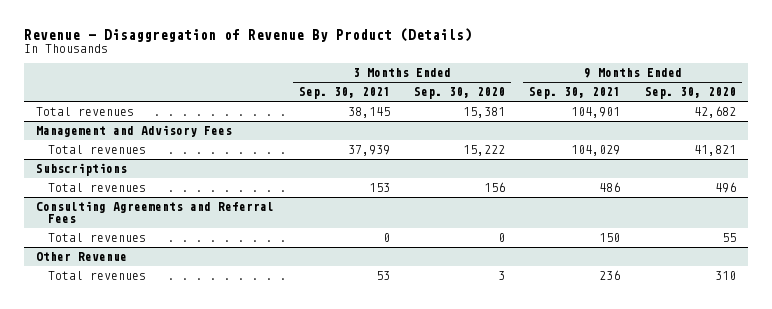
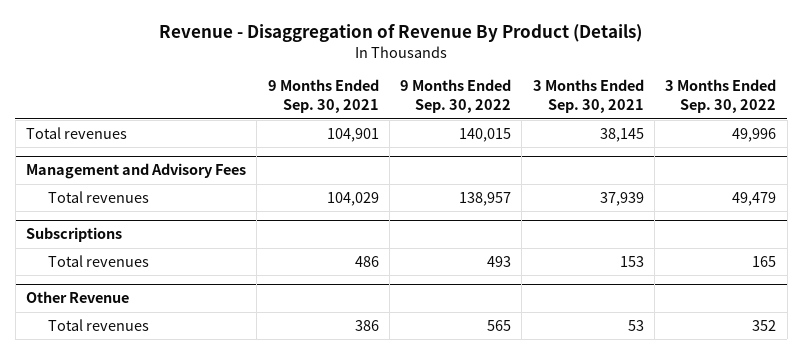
- | 3 Months Ended Sep. 30, 2021 | 3 Months Ended Sep. 30, 2020 | 9 Months Ended Sep. 30, 2021 | 9 Months Ended Sep. 30, 2020
+ | 9 Months Ended Sep. 30, 2021 | 9 Months Ended Sep. 30, 2022 | 3 Months Ended Sep. 30, 2021 | 3 Months Ended Sep. 30, 2022
- Consulting Agreements and Referral Fees
- Total revenues | 0 | 0 | 150 | 55
@ Other Revenue
- Total revenues | 53 | 3 | 236 | 310
+ Total revenues | 386 | 565 | 53 | 352

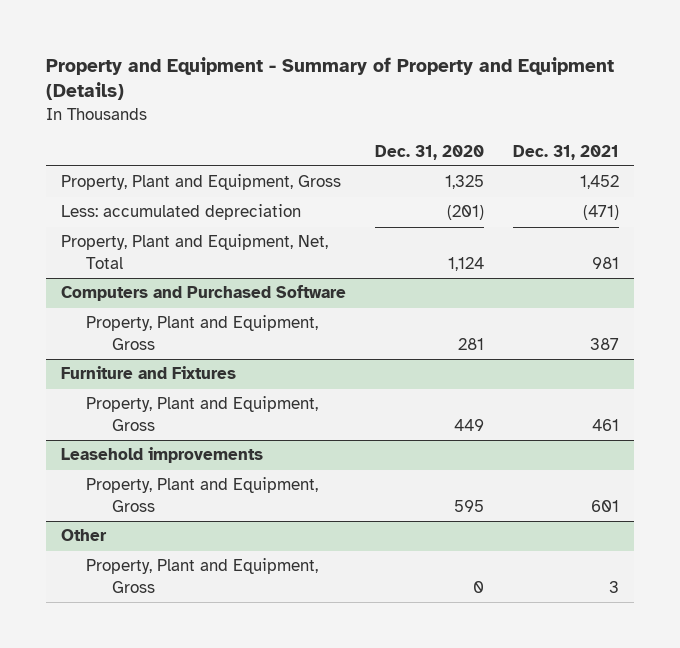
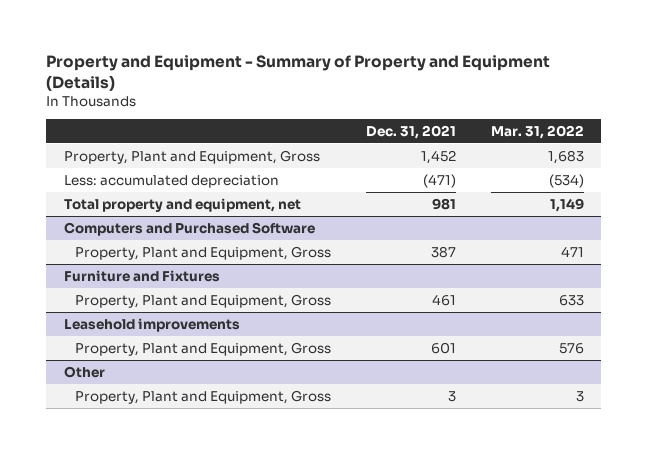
- | Dec. 31, 2020 | Dec. 31, 2021
+ | Dec. 31, 2021 | Mar. 31, 2022
- Property, Plant and Equipment, Net, Total | 1,124 | 981
+ Total property and equipment, net | 981 | 1,149

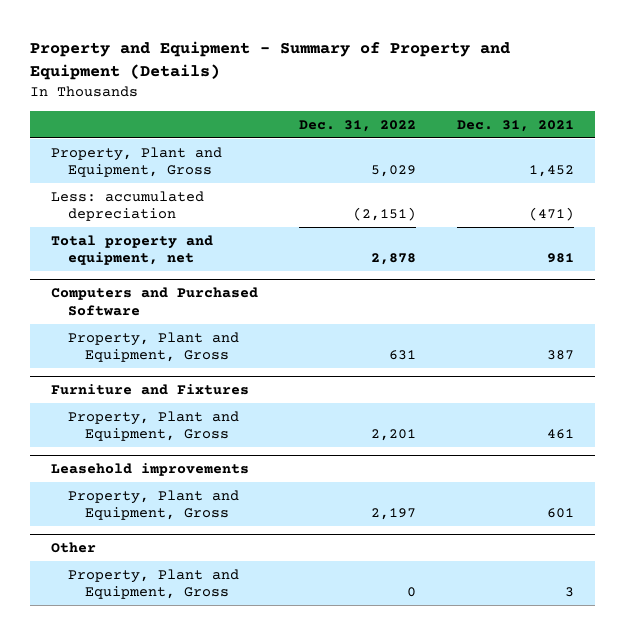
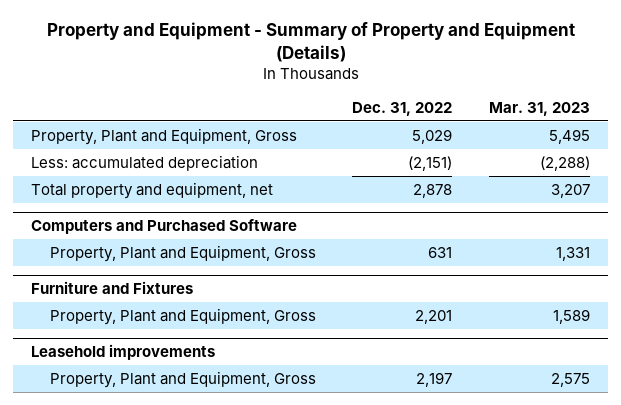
- | Dec. 31, 2022 | Dec. 31, 2021
+ | Dec. 31, 2022 | Mar. 31, 2023
- Other
- Property, Plant and Equipment, Gross | 0 | 3

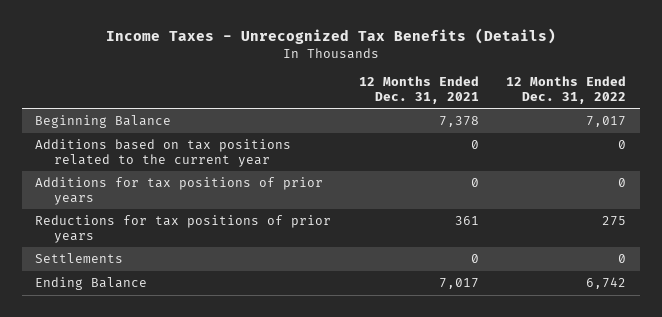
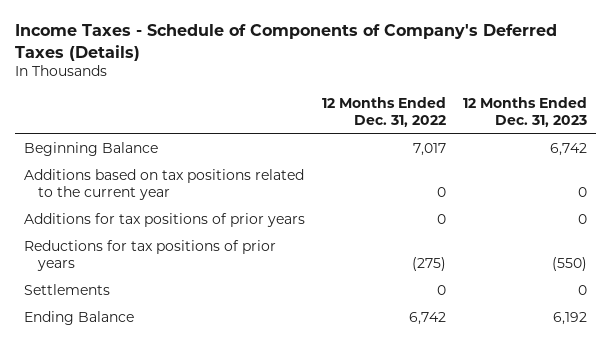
- Income Taxes - Unrecognized Tax Benefits (Details)
+ Income Taxes - Schedule of Components of Company's Deferred Taxes (Details)
- | 12 Months Ended Dec. 31, 2021 | 12 Months Ended Dec. 31, 2022
+ | 12 Months Ended Dec. 31, 2022 | 12 Months Ended Dec. 31, 2023
- Reductions for tax positions of prior years | 361 | 275
+ Reductions for tax positions of prior years | (275) | (550)

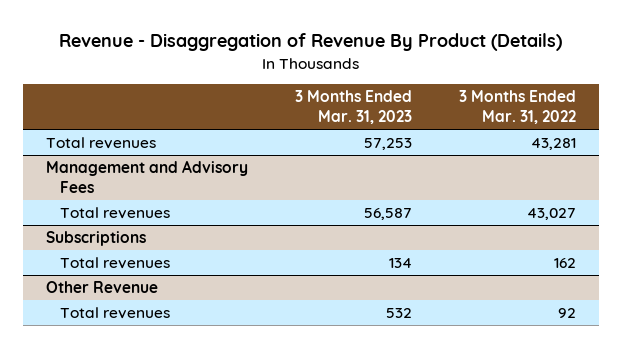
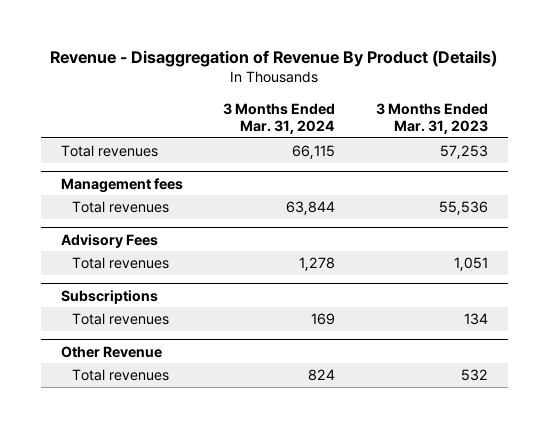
- | 3 Months Ended Mar. 31, 2023 | 3 Months Ended Mar. 31, 2022
+ | 3 Months Ended Mar. 31, 2024 | 3 Months Ended Mar. 31, 2023
- Management and Advisory Fees
- Total revenues | 56,587 | 43,027
+ Management fees
+ Total revenues | 63,844 | 55,536
+ Advisory Fees
+ Total revenues | 1,278 | 1,051

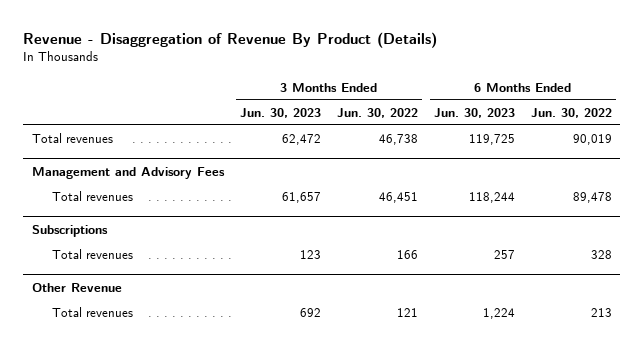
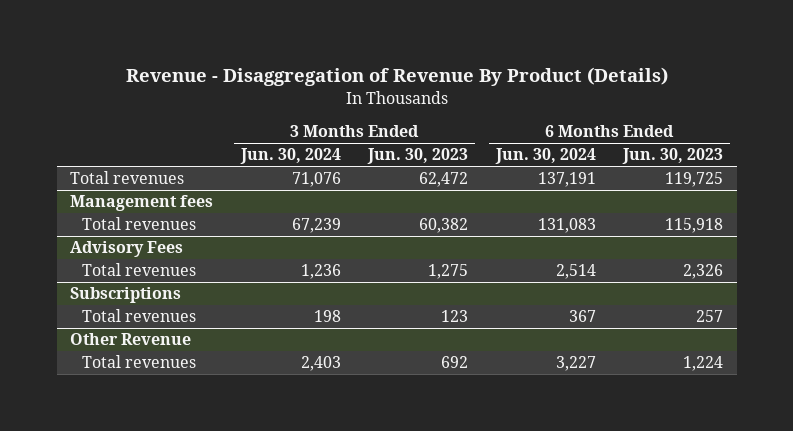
- | 3 Months Ended Jun. 30, 2023 | 3 Months Ended Jun. 30, 2022 | 6 Months Ended Jun. 30, 2023 | 6 Months Ended Jun. 30, 2022
+ | 3 Months Ended Jun. 30, 2024 | 3 Months Ended Jun. 30, 2023 | 6 Months Ended Jun. 30, 2024 | 6 Months Ended Jun. 30, 2023
- Management and Advisory Fees
- Total revenues | 61,657 | 46,451 | 118,244 | 89,478
+ Management fees
+ Total revenues | 67,239 | 60,382 | 131,083 | 115,918
+ Advisory Fees
+ Total revenues | 1,236 | 1,275 | 2,514 | 2,326

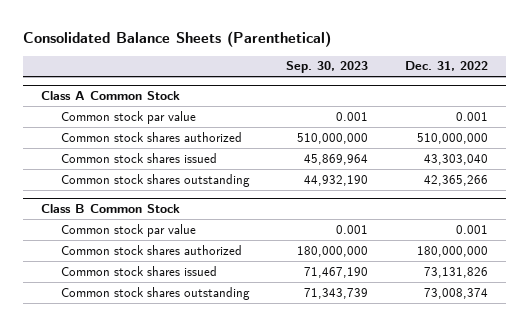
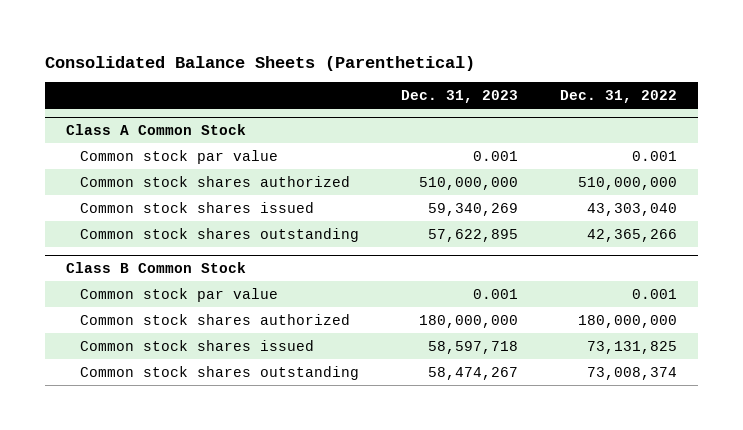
- | Sep. 30, 2023 | Dec. 31, 2022
+ | Dec. 31, 2023 | Dec. 31, 2022
@ Class B Common Stock
- Common stock shares issued | 71,467,190 | 73,131,826
+ Common stock shares issued | 58,597,718 | 73,131,825

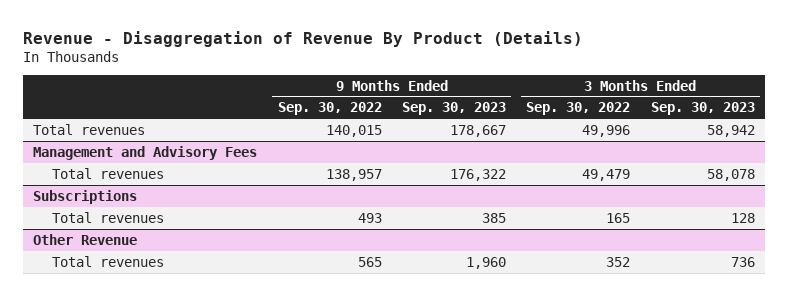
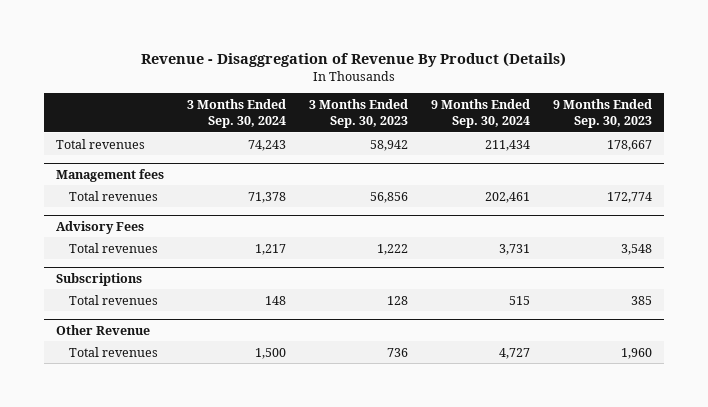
- | 9 Months Ended Sep. 30, 2022 | 9 Months Ended Sep. 30, 2023 | 3 Months Ended Sep. 30, 2022 | 3 Months Ended Sep. 30, 2023
+ | 3 Months Ended Sep. 30, 2024 | 3 Months Ended Sep. 30, 2023 | 9 Months Ended Sep. 30, 2024 | 9 Months Ended Sep. 30, 2023
- Management and Advisory Fees
- Total revenues | 138,957 | 176,322 | 49,479 | 58,078
+ Management fees
+ Total revenues | 71,378 | 56,856 | 202,461 | 172,774
+ Advisory Fees
+ Total revenues | 1,217 | 1,222 | 3,731 | 3,548

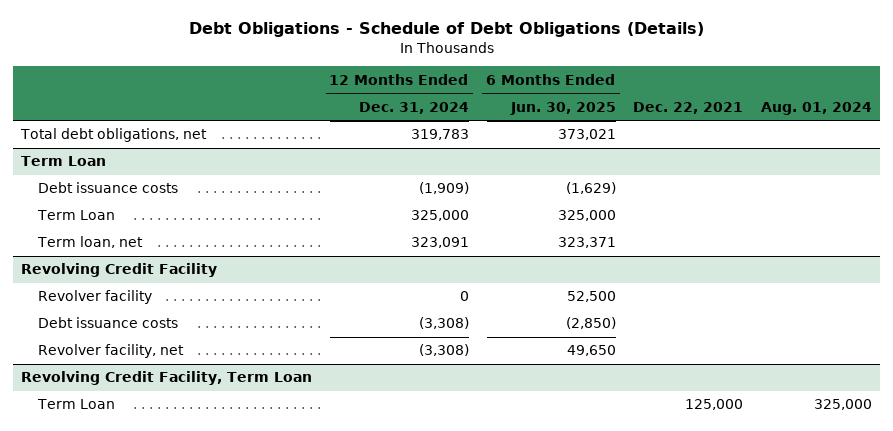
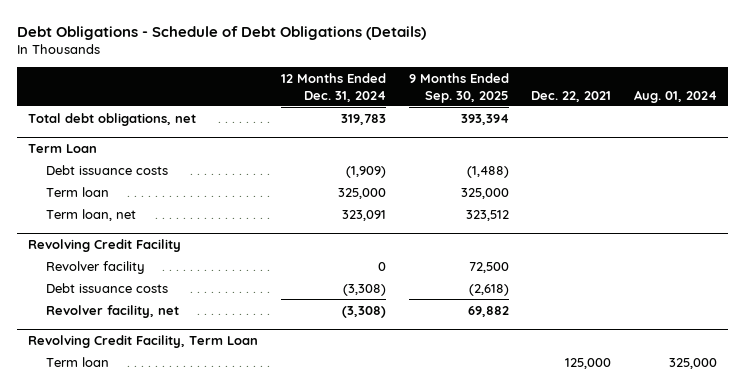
- | 12 Months Ended Dec. 31, 2024 | 6 Months Ended Jun. 30, 2025 | Dec. 22, 2021 | Aug. 01, 2024
+ | 12 Months Ended Dec. 31, 2024 | 9 Months Ended Sep. 30, 2025 | Dec. 22, 2021 | Aug. 01, 2024
@ Term Loan
- Term Loan | 325,000 | 325,000 | |
+ Term loan | 325,000 | 325,000 | |
@ Revolving Credit Facility, Term Loan
- Term Loan | | | 125,000 | 325,000
+ Term loan | | | 125,000 | 325,000

